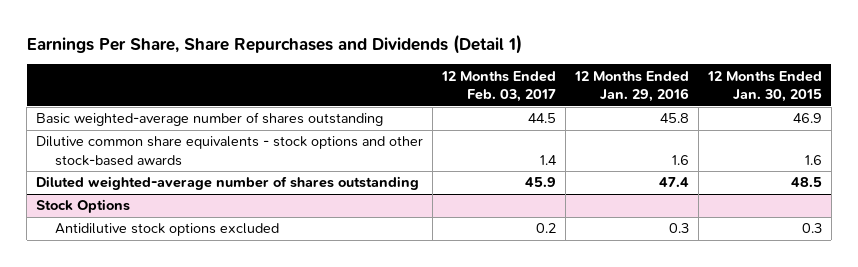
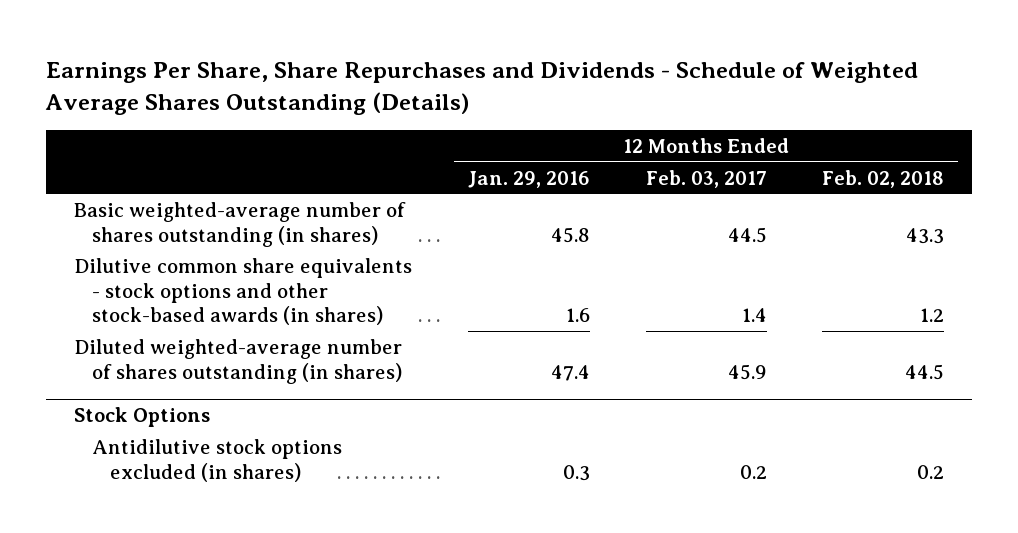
- Earnings Per Share, Share Repurchases and Dividends (Detail 1)
+ Earnings Per Share, Share Repurchases and Dividends - Schedule of Weighted Average Shares Outstanding (Details)
- | 12 Months Ended Feb. 03, 2017 | 12 Months Ended Jan. 29, 2016 | 12 Months Ended Jan. 30, 2015
+ | 12 Months Ended Jan. 29, 2016 | 12 Months Ended Feb. 03, 2017 | 12 Months Ended Feb. 02, 2018
- Basic weighted-average number of shares outstanding | 44.5 | 45.8 | 46.9
- Dilutive common share equivalents - stock options and other stock-based awards | 1.4 | 1.6 | 1.6
- Diluted weighted-average number of shares outstanding | 45.9 | 47.4 | 48.5
+ Basic weighted-average number of shares outstanding (in shares) | 45.8 | 44.5 | 43.3
+ Dilutive common share equivalents - stock options and other stock-based awards (in shares) | 1.6 | 1.4 | 1.2
+ Diluted weighted-average number of shares outstanding (in shares) | 47.4 | 45.9 | 44.5
@ Stock Options
- Antidilutive stock options excluded | 0.2 | 0.3 | 0.3
+ Antidilutive stock options excluded (in shares) | 0.3 | 0.2 | 0.2

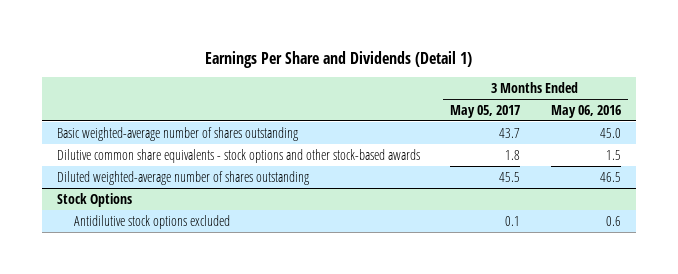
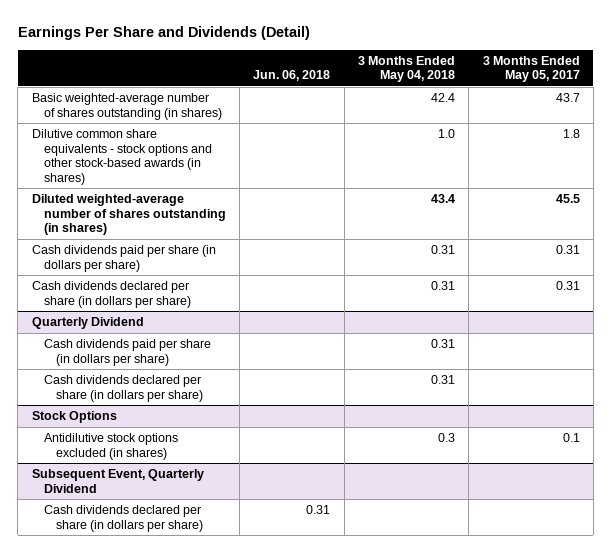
- Earnings Per Share and Dividends (Detail 1)
+ Earnings Per Share and Dividends (Detail)
- | 3 Months Ended May 05, 2017 | 3 Months Ended May 06, 2016
+ | Jun. 06, 2018 | 3 Months Ended May 04, 2018 | 3 Months Ended May 05, 2017
- Basic weighted-average number of shares outstanding | 43.7 | 45.0
- Dilutive common share equivalents - stock options and other stock-based awards | 1.8 | 1.5
- Diluted weighted-average number of shares outstanding | 45.5 | 46.5
+ Basic weighted-average number of shares outstanding (in shares) | | 42.4 | 43.7
+ Dilutive common share equivalents - stock options and other stock-based awards (in shares) | | 1.0 | 1.8
+ Diluted weighted-average number of shares outstanding (in shares) | | 43.4 | 45.5
+ Cash dividends paid per share (in dollars per share) | | 0.31 | 0.31
+ Cash dividends declared per share (in dollars per share) | | 0.31 | 0.31
+ Quarterly Dividend
+ Cash dividends paid per share (in dollars per share) | | 0.31 |
+ Cash dividends declared per share (in dollars per share) | | 0.31 |
@ Stock Options
- Antidilutive stock options excluded | 0.1 | 0.6
+ Antidilutive stock options excluded (in shares) | | 0.3 | 0.1
+ Subsequent Event, Quarterly Dividend
+ Cash dividends declared per share (in dollars per share) | 0.31 | |

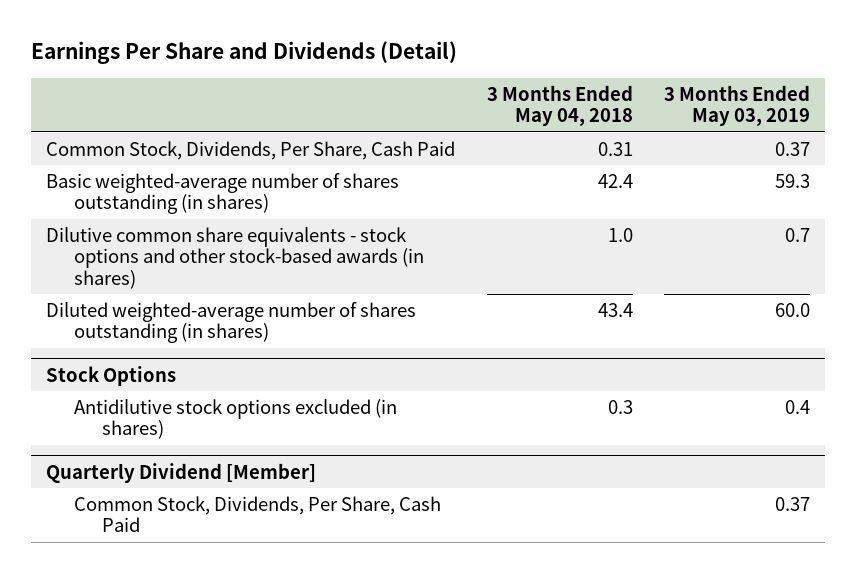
- | Jun. 06, 2018 | 3 Months Ended May 04, 2018 | 3 Months Ended May 05, 2017
+ | 3 Months Ended May 04, 2018 | 3 Months Ended May 03, 2019
+ Common Stock, Dividends, Per Share, Cash Paid | 0.31 | 0.37
- Cash dividends paid per share (in dollars per share) | | 0.31 | 0.31
- Cash dividends declared per share (in dollars per share) | | 0.31 | 0.31
- Quarterly Dividend
- Cash dividends paid per share (in dollars per share) | | 0.31 |
- Cash dividends declared per share (in dollars per share) | | 0.31 |
- Subsequent Event, Quarterly Dividend
- Cash dividends declared per share (in dollars per share) | 0.31 | |
+ Quarterly Dividend [Member]
+ Common Stock, Dividends, Per Share, Cash Paid | | 0.37

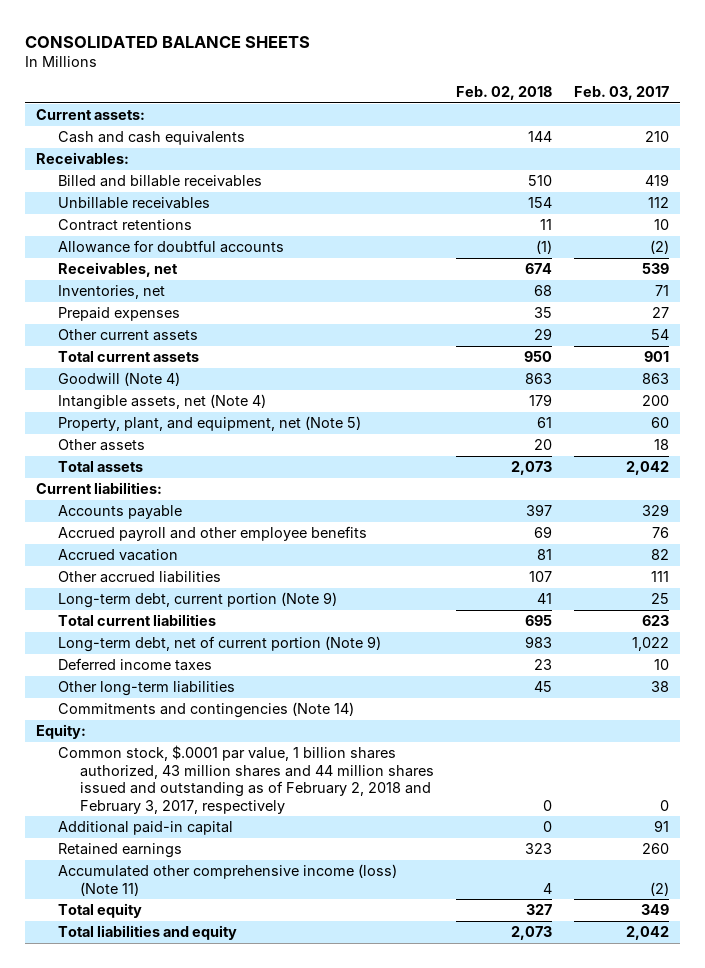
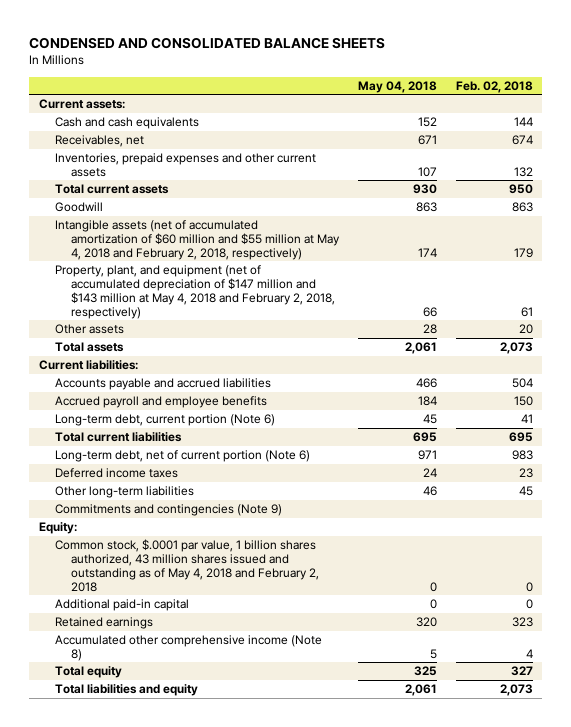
- CONSOLIDATED BALANCE SHEETS
+ CONDENSED AND CONSOLIDATED BALANCE SHEETS
- | Feb. 02, 2018 | Feb. 03, 2017
+ | May 04, 2018 | Feb. 02, 2018
- Receivables:
- Billed and billable receivables | 510 | 419
- Unbillable receivables | 154 | 112
- Contract retentions | 11 | 10
- Allowance for doubtful accounts | (1) | (2)
- Inventories, net | 68 | 71
- Prepaid expenses | 35 | 27
- Other current assets | 29 | 54
+ Inventories, prepaid expenses and other current assets | 107 | 132
- Goodwill (Note 4) | 863 | 863
- Intangible assets, net (Note 4) | 179 | 200
- Property, plant, and equipment, net (Note 5) | 61 | 60
+ Goodwill | 863 | 863
+ Intangible assets (net of accumulated amortization of $60 million and $55 million at May 4, 2018 and February 2, 2018, respectively) | 174 | 179
+ Property, plant, and equipment (net of accumulated depreciation of $147 million and $143 million at May 4, 2018 and February 2, 2018, respectively) | 66 | 61
- Accounts payable | 397 | 329
- Accrued payroll and other employee benefits | 69 | 76
- Accrued vacation | 81 | 82
- Other accrued liabilities | 107 | 111
- Long-term debt, current portion (Note 9) | 41 | 25
+ Accounts payable and accrued liabilities | 466 | 504
+ Accrued payroll and employee benefits | 184 | 150
+ Long-term debt, current portion (Note 6) | 45 | 41
- Long-term debt, net of current portion (Note 9) | 983 | 1,022
+ Long-term debt, net of current portion (Note 6) | 971 | 983
- Commitments and contingencies (Note 14)
+ Commitments and contingencies (Note 9)
- Common stock, $.0001 par value, 1 billion shares authorized, 43 million shares and 44 million shares issued and outstanding as of February 2, 2018 and February 3, 2017, respectively | 0 | 0
+ Common stock, $.0001 par value, 1 billion shares authorized, 43 million shares issued and outstanding as of May 4, 2018 and February 2, 2018 | 0 | 0
- Accumulated other comprehensive income (loss) (Note 11) | 4 | (2)
+ Accumulated other comprehensive income (Note 8) | 5 | 4

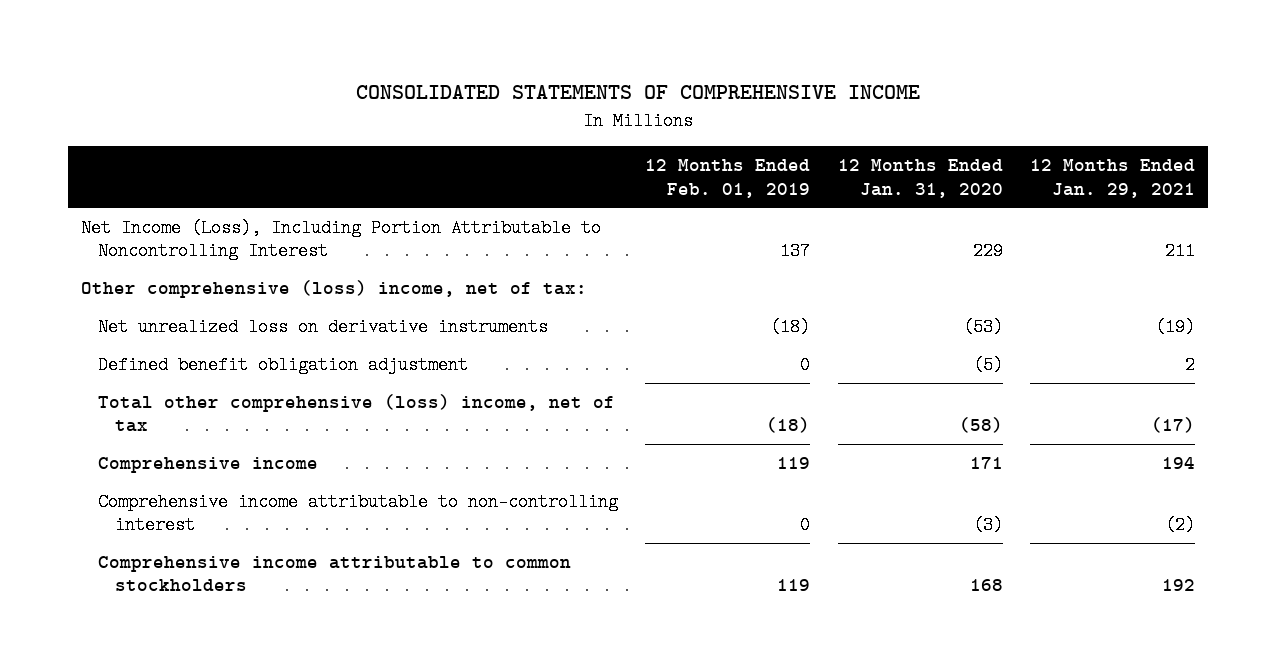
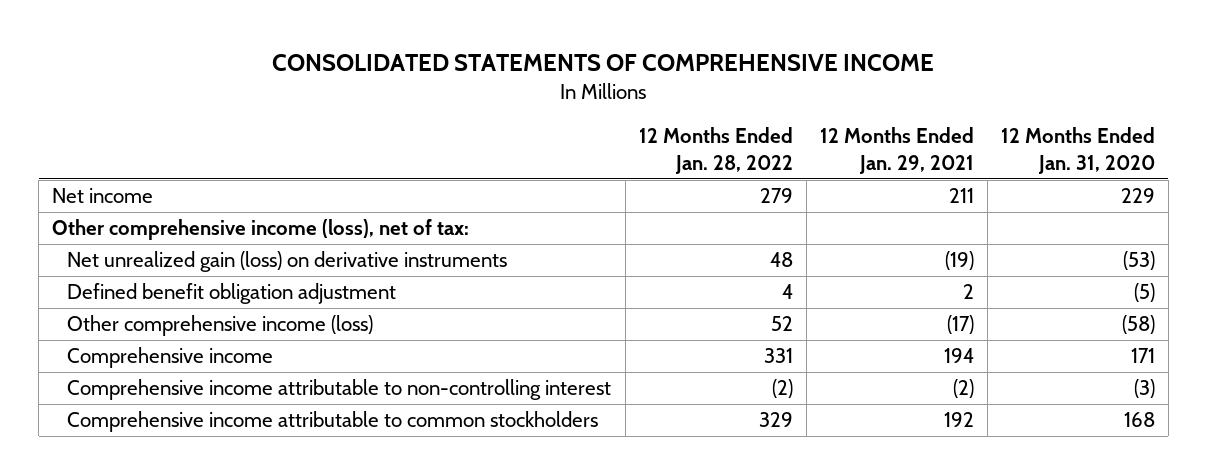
- | 12 Months Ended Feb. 01, 2019 | 12 Months Ended Jan. 31, 2020 | 12 Months Ended Jan. 29, 2021
+ | 12 Months Ended Jan. 28, 2022 | 12 Months Ended Jan. 29, 2021 | 12 Months Ended Jan. 31, 2020
- Net Income (Loss), Including Portion Attributable to Noncontrolling Interest | 137 | 229 | 211
- Other comprehensive (loss) income, net of tax:
- Net unrealized loss on derivative instruments | (18) | (53) | (19)
+ Net income | 279 | 211 | 229
+ Other comprehensive income (loss), net of tax:
+ Net unrealized gain (loss) on derivative instruments | 48 | (19) | (53)
- Total other comprehensive (loss) income, net of tax | (18) | (58) | (17)
+ Other comprehensive income (loss) | 52 | (17) | (58)

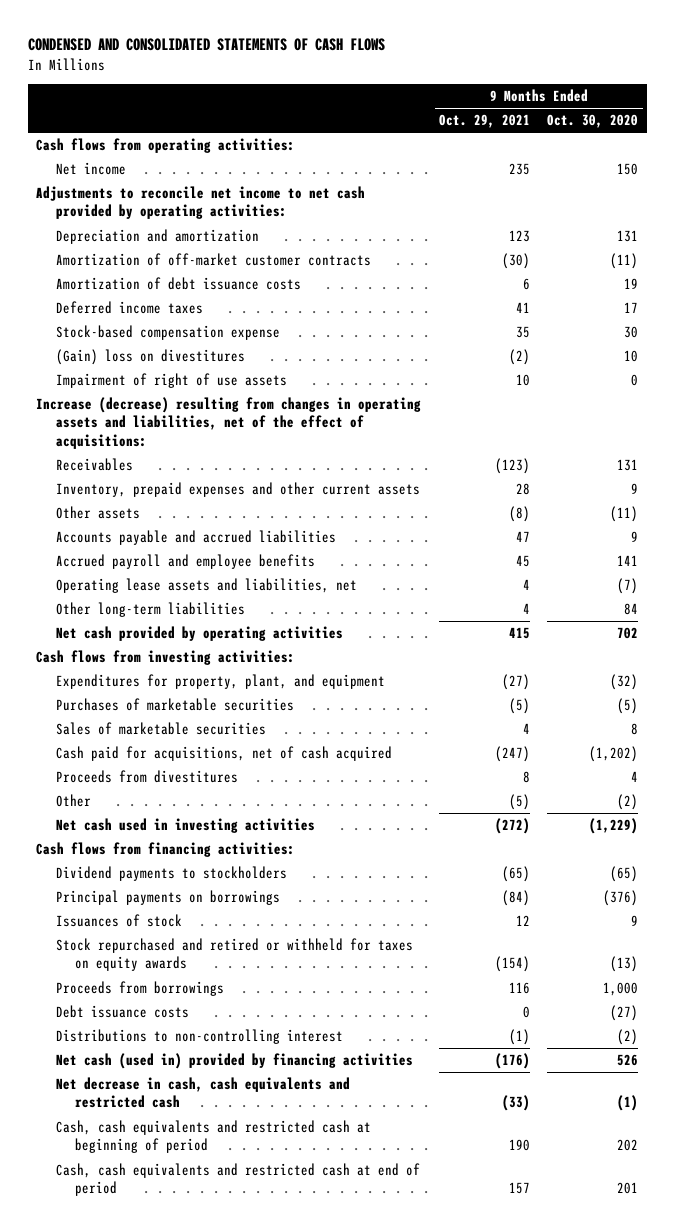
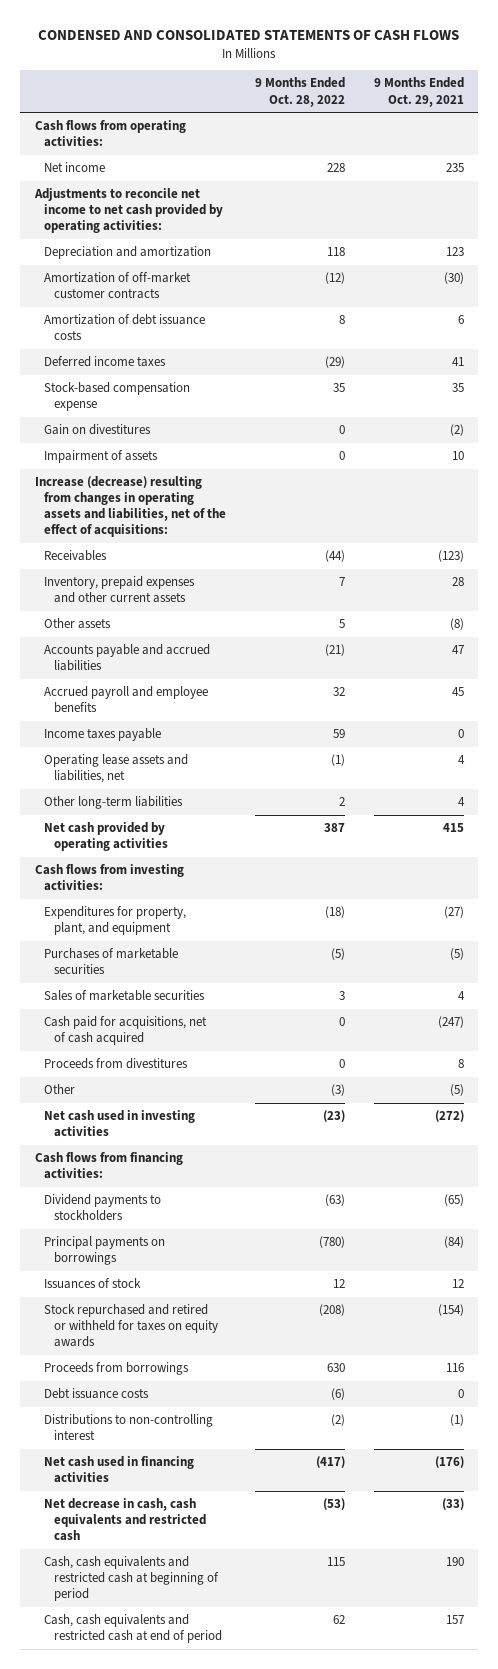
- | 9 Months Ended Oct. 29, 2021 | 9 Months Ended Oct. 30, 2020
+ | 9 Months Ended Oct. 28, 2022 | 9 Months Ended Oct. 29, 2021
- (Gain) loss on divestitures | (2) | 10
- Impairment of right of use assets | 10 | 0
+ Gain on divestitures | 0 | (2)
+ Impairment of assets | 0 | 10
+ Income taxes payable | 59 | 0
- Net cash (used in) provided by financing activities | (176) | 526
+ Net cash used in financing activities | (417) | (176)

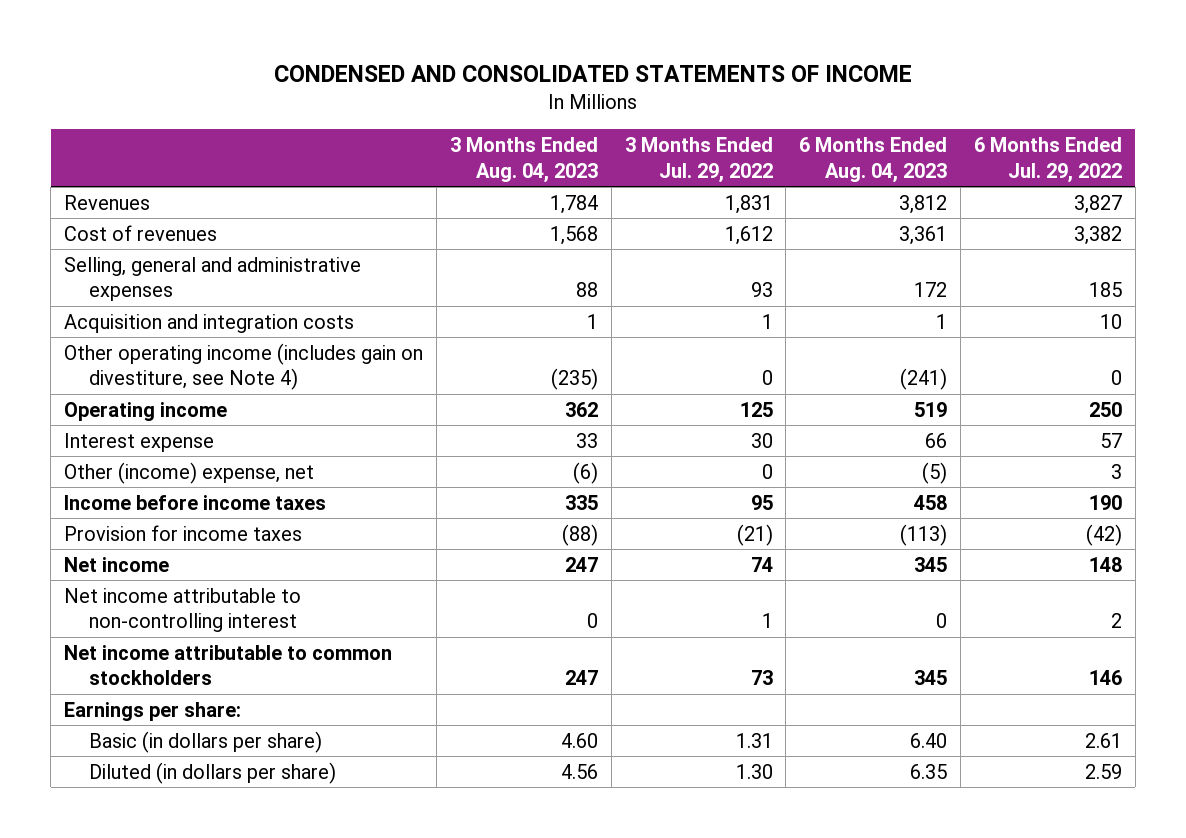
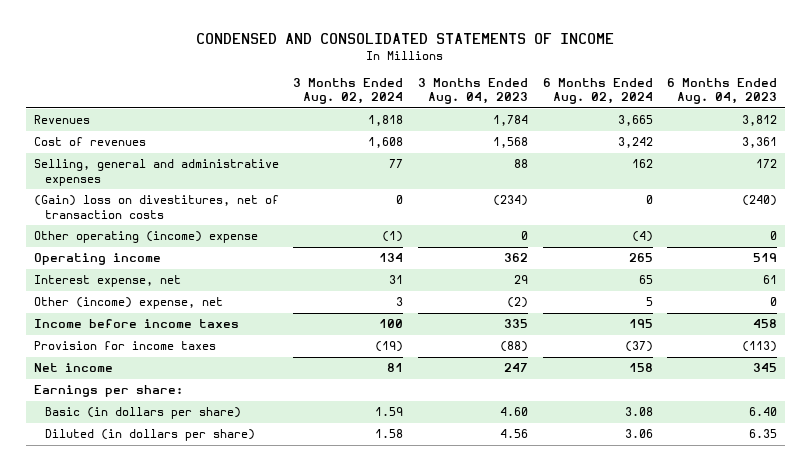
- | 3 Months Ended Aug. 04, 2023 | 3 Months Ended Jul. 29, 2022 | 6 Months Ended Aug. 04, 2023 | 6 Months Ended Jul. 29, 2022
+ | 3 Months Ended Aug. 02, 2024 | 3 Months Ended Aug. 04, 2023 | 6 Months Ended Aug. 02, 2024 | 6 Months Ended Aug. 04, 2023
- Acquisition and integration costs | 1 | 1 | 1 | 10
- Other operating income (includes gain on divestiture, see Note 4) | (235) | 0 | (241) | 0
+ (Gain) loss on divestitures, net of transaction costs | 0 | (234) | 0 | (240)
+ Other operating (income) expense | (1) | 0 | (4) | 0
- Interest expense | 33 | 30 | 66 | 57
- Other (income) expense, net | (6) | 0 | (5) | 3
+ Interest expense, net | 31 | 29 | 65 | 61
+ Other (income) expense, net | 3 | (2) | 5 | 0
- Net income attributable to non-controlling interest | 0 | 1 | 0 | 2
- Net income attributable to common stockholders | 247 | 73 | 345 | 146

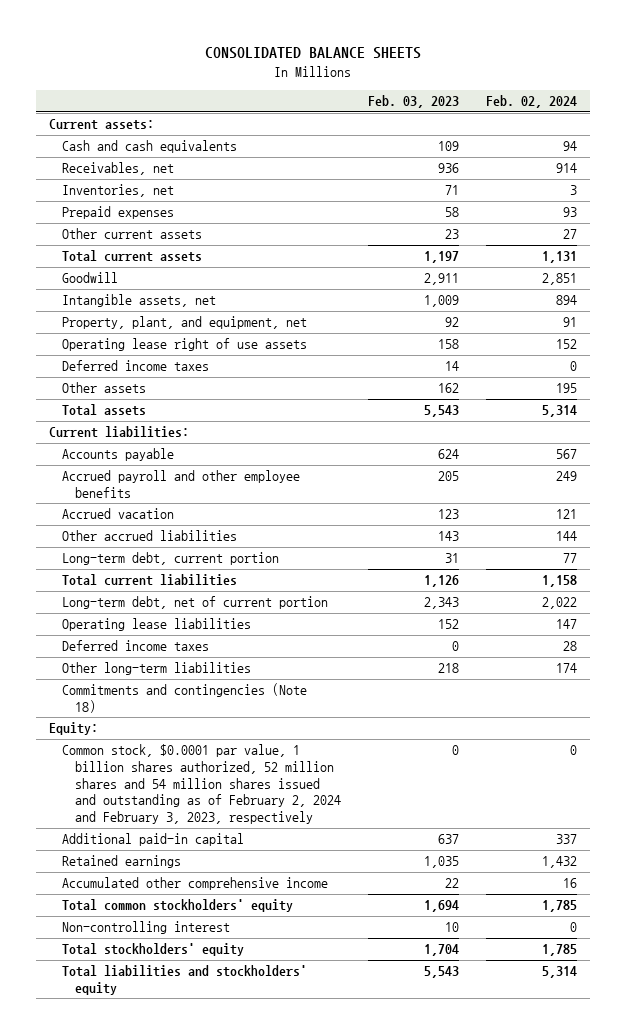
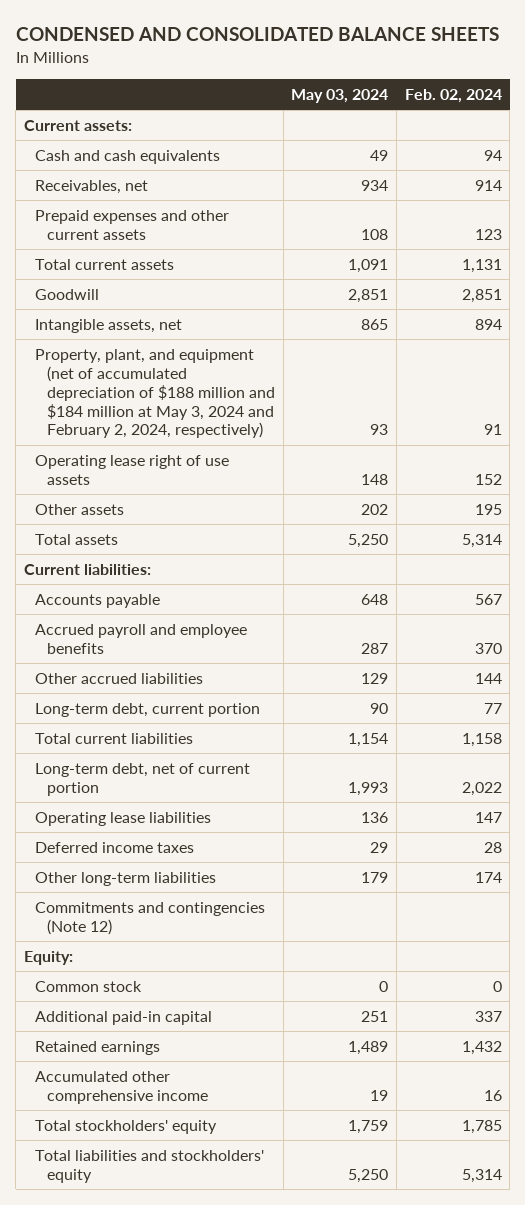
- CONSOLIDATED BALANCE SHEETS
+ CONDENSED AND CONSOLIDATED BALANCE SHEETS
- | Feb. 03, 2023 | Feb. 02, 2024
+ | May 03, 2024 | Feb. 02, 2024
- Inventories, net | 71 | 3
- Prepaid expenses | 58 | 93
- Other current assets | 23 | 27
+ Prepaid expenses and other current assets | 108 | 123
- Property, plant, and equipment, net | 92 | 91
+ Property, plant, and equipment (net of accumulated depreciation of $188 million and $184 million at May 3, 2024 and February 2, 2024, respectively) | 93 | 91
- Deferred income taxes | 14 | 0
- Accrued payroll and other employee benefits | 205 | 249
- Accrued vacation | 123 | 121
+ Accrued payroll and employee benefits | 287 | 370
- Commitments and contingencies (Note 18)
+ Commitments and contingencies (Note 12)
- Common stock, $0.0001 par value, 1 billion shares authorized, 52 million shares and 54 million shares issued and outstanding as of February 2, 2024 and February 3, 2023, respectively | 0 | 0
+ Common stock | 0 | 0
- Total common stockholders' equity | 1,694 | 1,785
- Non-controlling interest | 10 | 0

